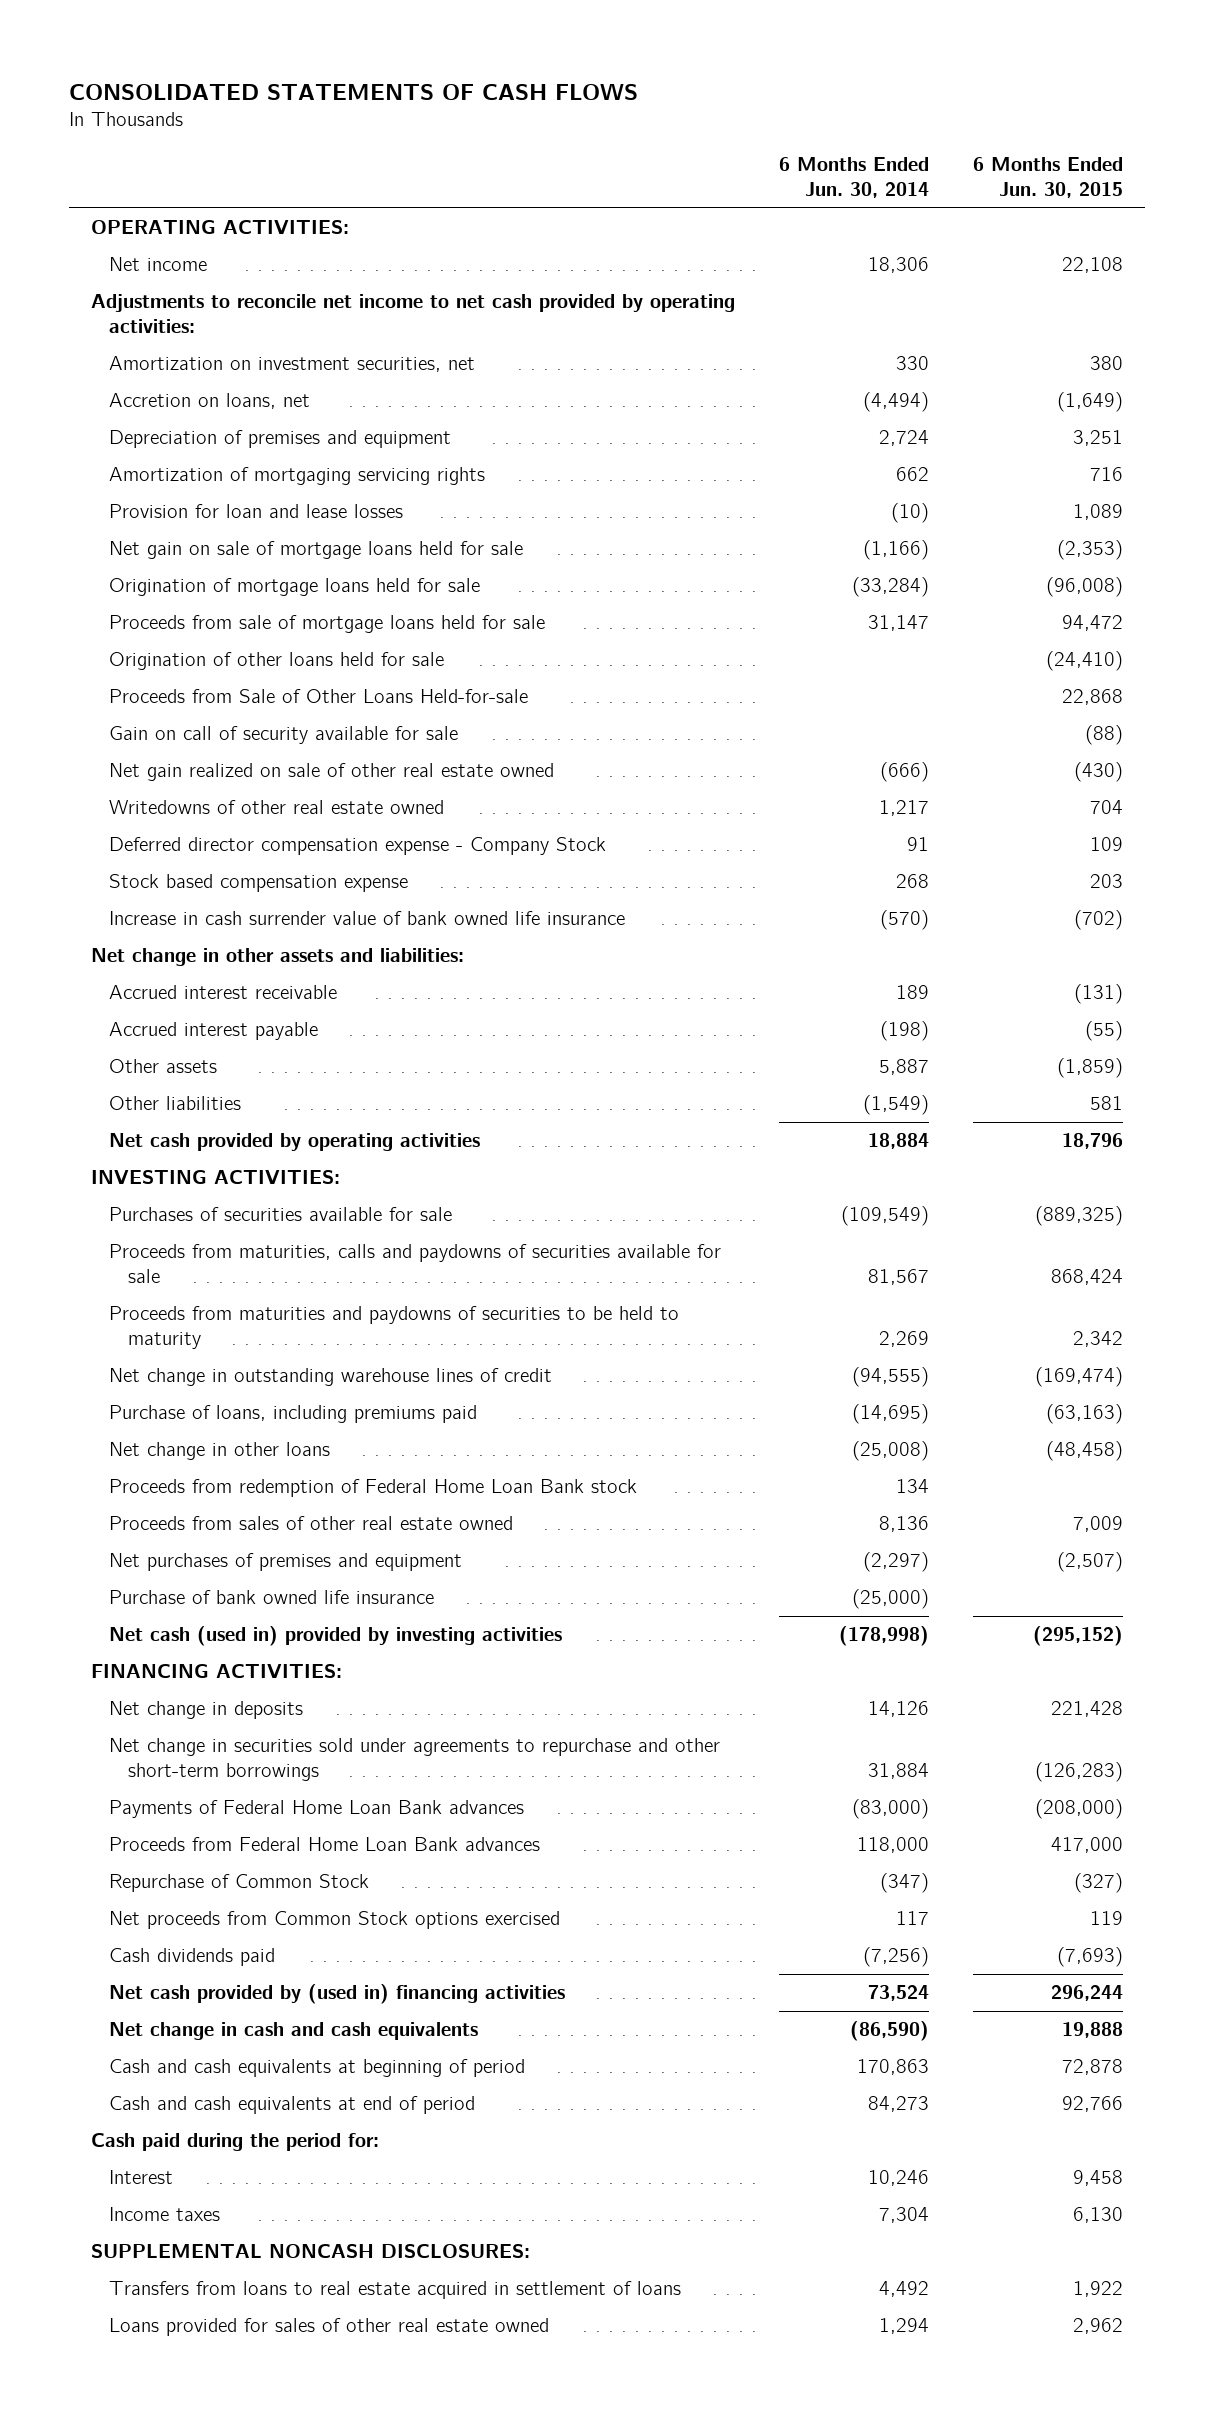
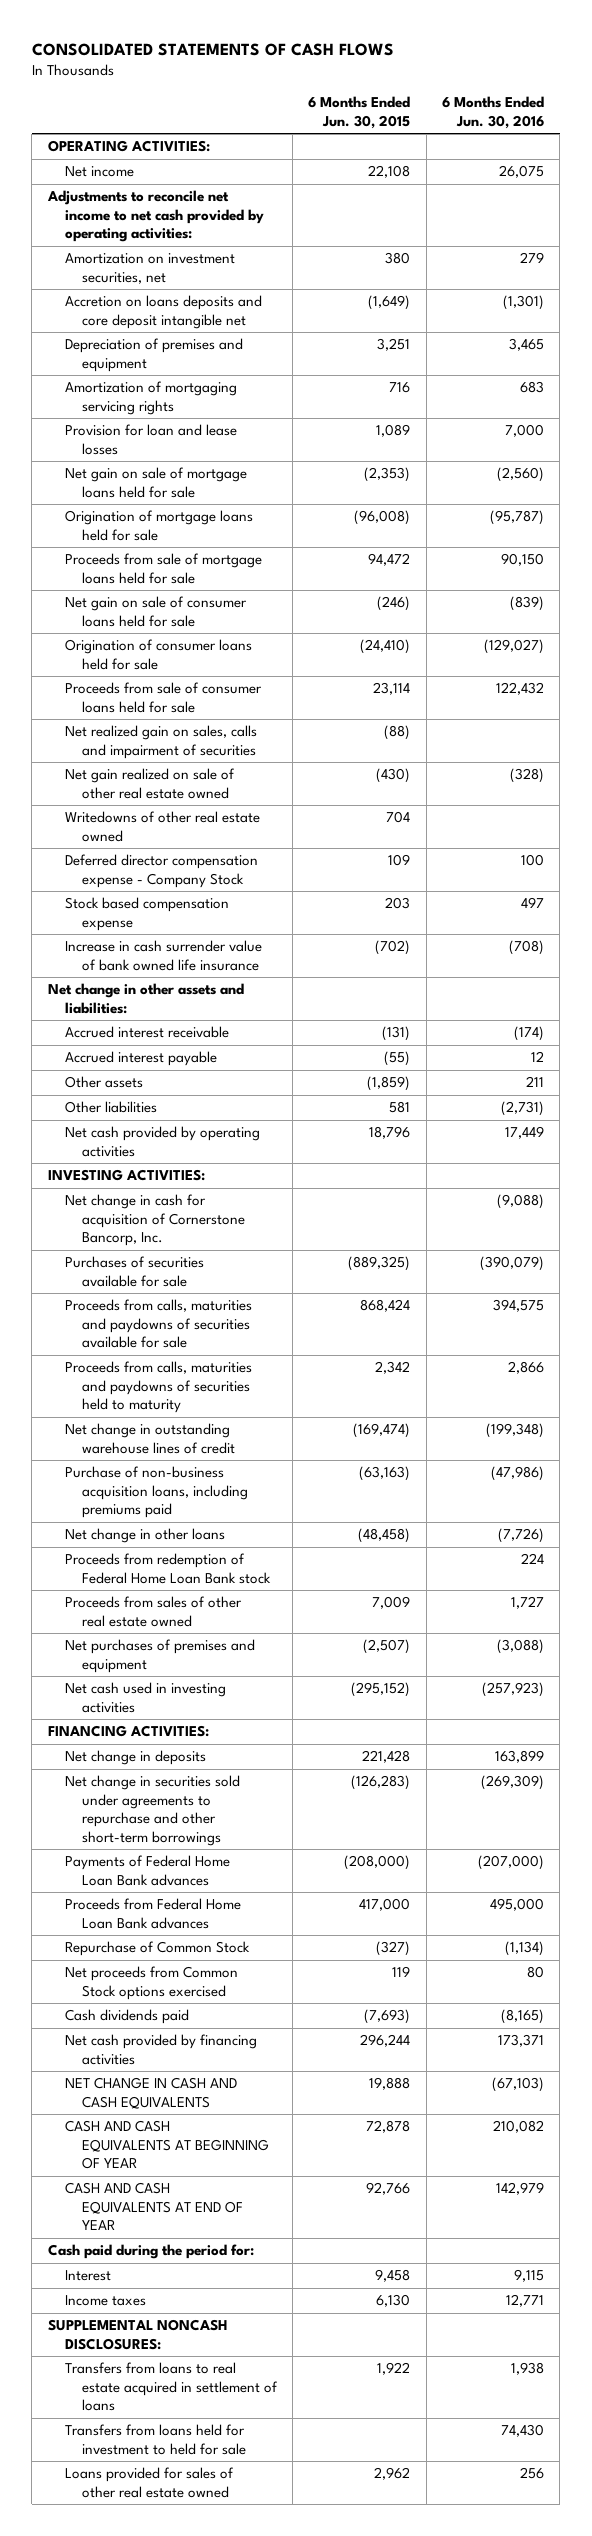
- | 6 Months Ended Jun. 30, 2014 | 6 Months Ended Jun. 30, 2015
+ | 6 Months Ended Jun. 30, 2015 | 6 Months Ended Jun. 30, 2016
- Accretion on loans, net | (4,494) | (1,649)
+ Accretion on loans deposits and core deposit intangible net | (1,649) | (1,301)
- Origination of other loans held for sale | | (24,410)
- Proceeds from Sale of Other Loans Held-for-sale | | 22,868
- Gain on call of security available for sale | | (88)
+ Net gain on sale of consumer loans held for sale | (246) | (839)
+ Origination of consumer loans held for sale | (24,410) | (129,027)
+ Proceeds from sale of consumer loans held for sale | 23,114 | 122,432
+ Net realized gain on sales, calls and impairment of securities | (88) |
+ Net change in cash for acquisition of Cornerstone Bancorp, Inc. | | (9,088)
- Proceeds from maturities, calls and paydowns of securities available for sale | 81,567 | 868,424
- Proceeds from maturities and paydowns of securities to be held to maturity | 2,269 | 2,342
+ Proceeds from calls, maturities and paydowns of securities available for sale | 868,424 | 394,575
+ Proceeds from calls, maturities and paydowns of securities held to maturity | 2,342 | 2,866
- Purchase of loans, including premiums paid | (14,695) | (63,163)
+ Purchase of non-business acquisition loans, including premiums paid | (63,163) | (47,986)
- Purchase of bank owned life insurance | (25,000) |
- Net cash (used in) provided by investing activities | (178,998) | (295,152)
+ Net cash used in investing activities | (295,152) | (257,923)
- Net cash provided by (used in) financing activities | 73,524 | 296,244
- Net change in cash and cash equivalents | (86,590) | 19,888
- Cash and cash equivalents at beginning of period | 170,863 | 72,878
- Cash and cash equivalents at end of period | 84,273 | 92,766
+ Net cash provided by financing activities | 296,244 | 173,371
+ NET CHANGE IN CASH AND CASH EQUIVALENTS | 19,888 | (67,103)
+ CASH AND CASH EQUIVALENTS AT BEGINNING OF YEAR | 72,878 | 210,082
+ CASH AND CASH EQUIVALENTS AT END OF YEAR | 92,766 | 142,979
+ Transfers from loans held for investment to held for sale | | 74,430

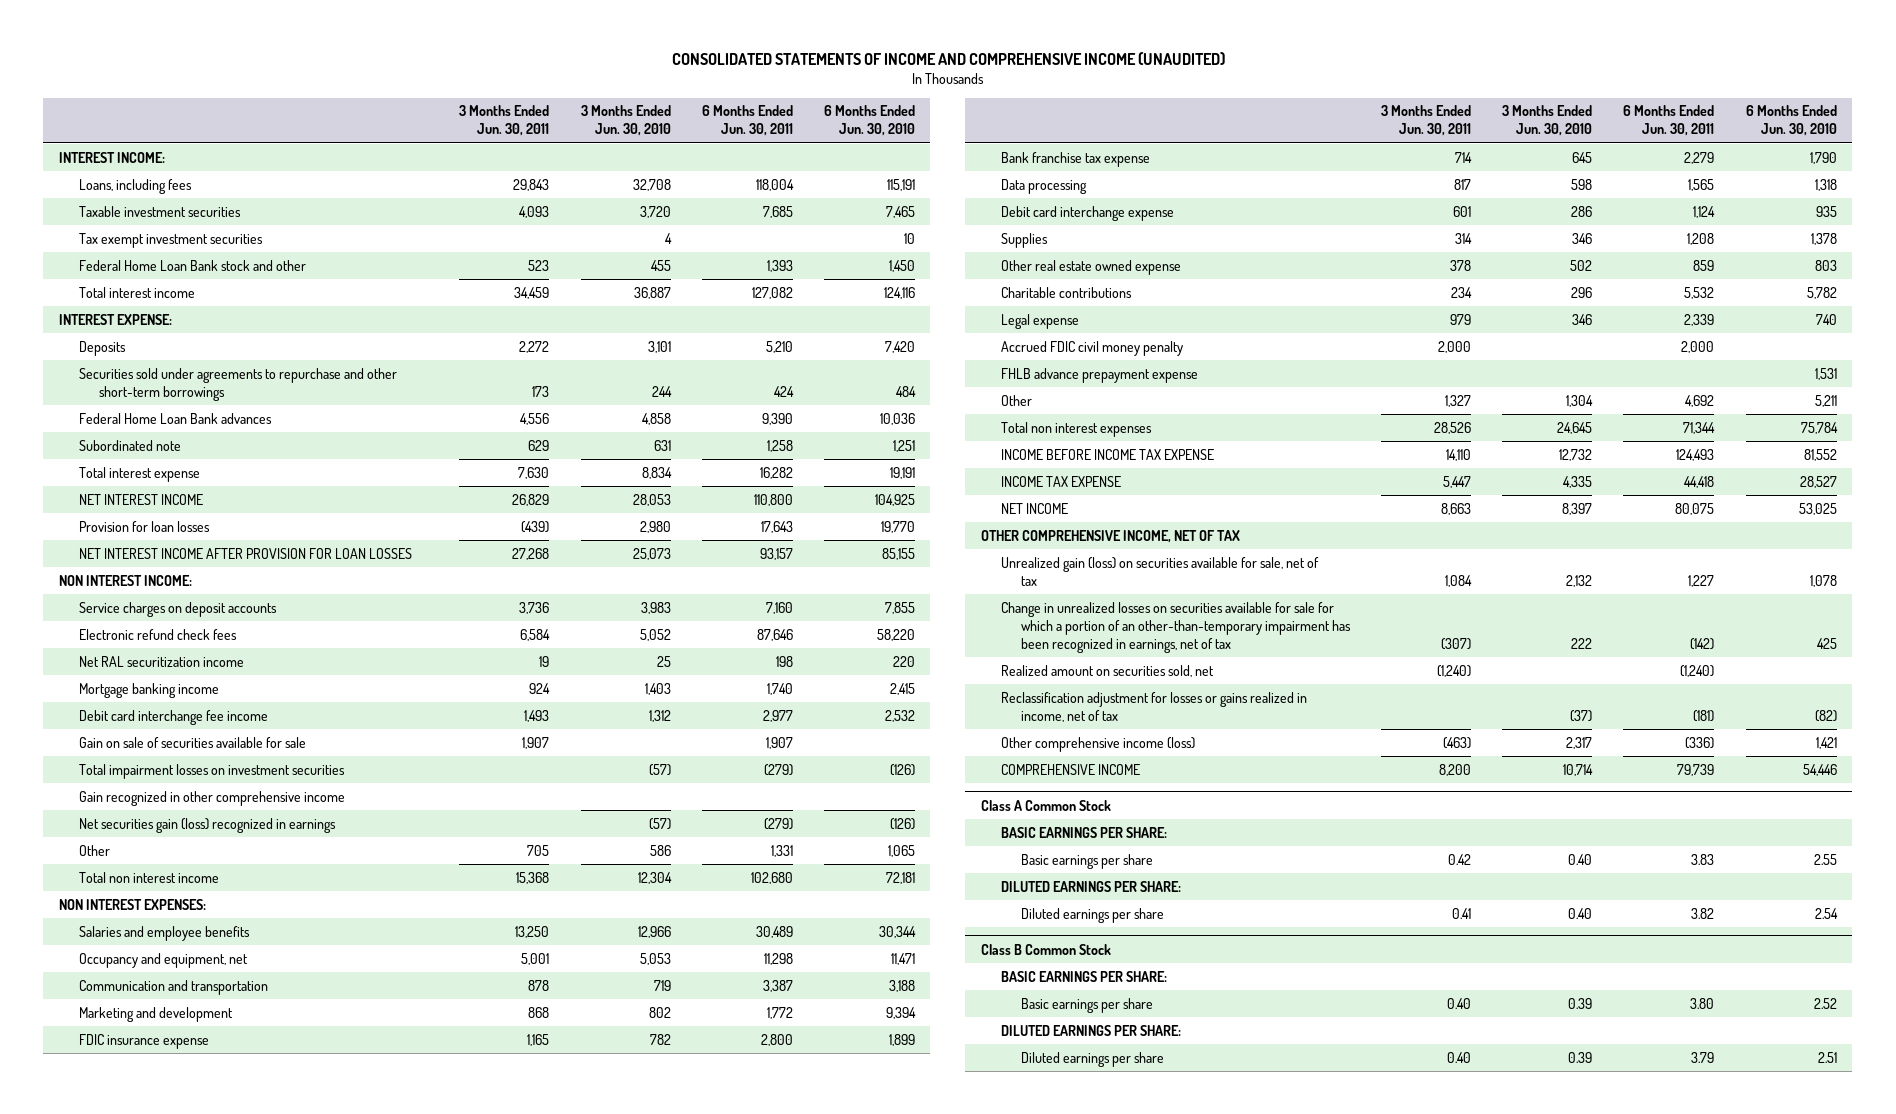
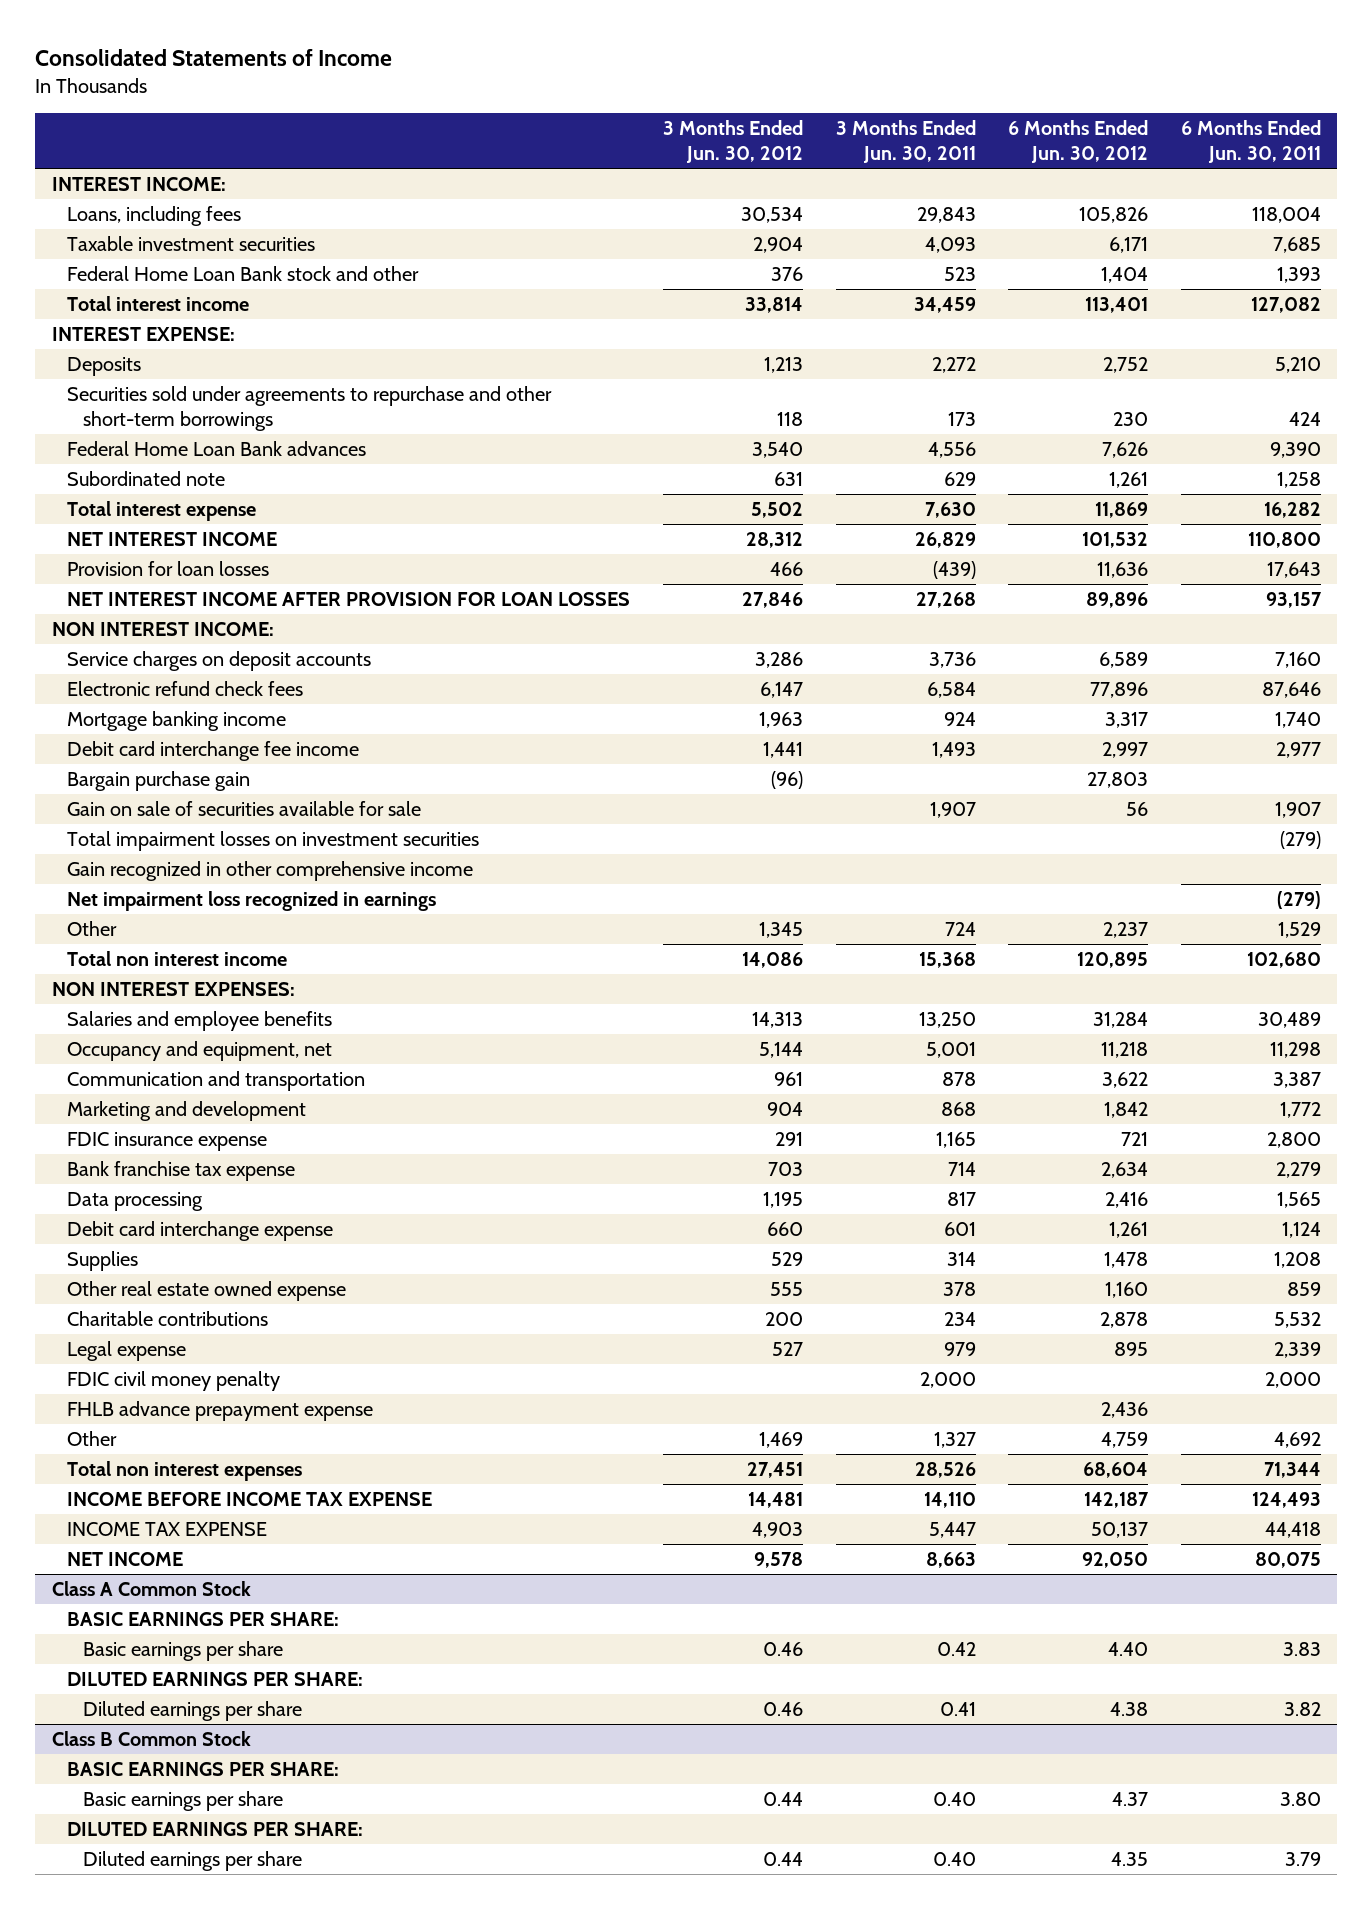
- CONSOLIDATED STATEMENTS OF INCOME AND COMPREHENSIVE INCOME (UNAUDITED)
+ Consolidated Statements of Income
- | 3 Months Ended Jun. 30, 2011 | 3 Months Ended Jun. 30, 2010 | 6 Months Ended Jun. 30, 2011 | 6 Months Ended Jun. 30, 2010
+ | 3 Months Ended Jun. 30, 2012 | 3 Months Ended Jun. 30, 2011 | 6 Months Ended Jun. 30, 2012 | 6 Months Ended Jun. 30, 2011
- Tax exempt investment securities | | 4 | | 10
- Net RAL securitization income | 19 | 25 | 198 | 220
+ Bargain purchase gain | (96) | | 27,803 |
- Net securities gain (loss) recognized in earnings | | (57) | (279) | (126)
- Other | 705 | 586 | 1,331 | 1,065
+ Net impairment loss recognized in earnings | | | | (279)
+ Other | 1,345 | 724 | 2,237 | 1,529
- Accrued FDIC civil money penalty | 2,000 | | 2,000 |
+ FDIC civil money penalty | | 2,000 | | 2,000
- OTHER COMPREHENSIVE INCOME, NET OF TAX
- Unrealized gain (loss) on securities available for sale, net of tax | 1,084 | 2,132 | 1,227 | 1,078
- Change in unrealized losses on securities available for sale for which a portion of an other-than-temporary impairment has been recognized in earnings, net of tax | (307) | 222 | (142) | 425
- Realized amount on securities sold, net | (1,240) | | (1,240) |
- Reclassification adjustment for losses or gains realized in income, net of tax | | (37) | (181) | (82)
- Other comprehensive income (loss) | (463) | 2,317 | (336) | 1,421
- COMPREHENSIVE INCOME | 8,200 | 10,714 | 79,739 | 54,446

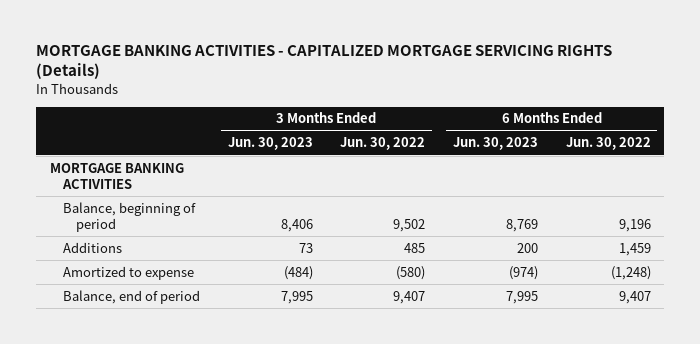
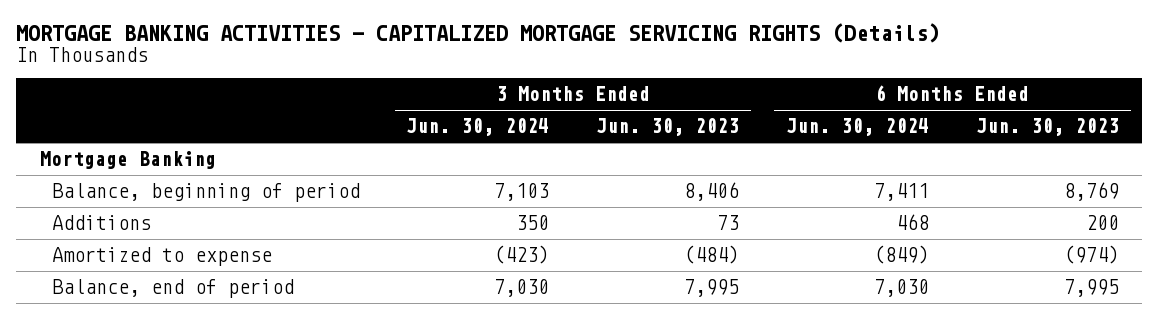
- | 3 Months Ended Jun. 30, 2023 | 3 Months Ended Jun. 30, 2022 | 6 Months Ended Jun. 30, 2023 | 6 Months Ended Jun. 30, 2022
+ | 3 Months Ended Jun. 30, 2024 | 3 Months Ended Jun. 30, 2023 | 6 Months Ended Jun. 30, 2024 | 6 Months Ended Jun. 30, 2023
- MORTGAGE BANKING ACTIVITIES
+ Mortgage Banking

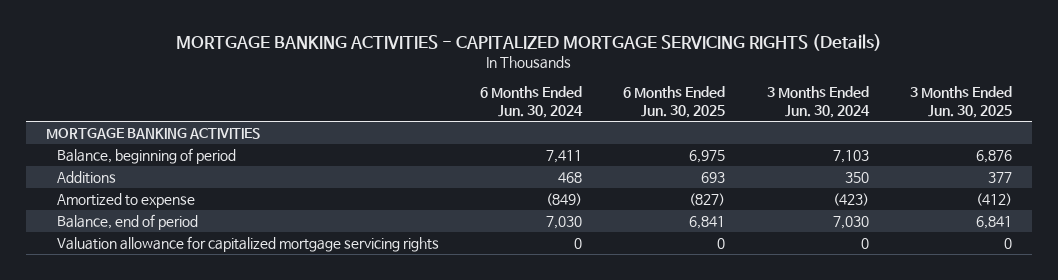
- | 3 Months Ended Jun. 30, 2024 | 3 Months Ended Jun. 30, 2023 | 6 Months Ended Jun. 30, 2024 | 6 Months Ended Jun. 30, 2023
+ | 6 Months Ended Jun. 30, 2024 | 6 Months Ended Jun. 30, 2025 | 3 Months Ended Jun. 30, 2024 | 3 Months Ended Jun. 30, 2025
- Mortgage Banking
+ MORTGAGE BANKING ACTIVITIES
+ Valuation allowance for capitalized mortgage servicing rights | 0 | 0 | 0 | 0

